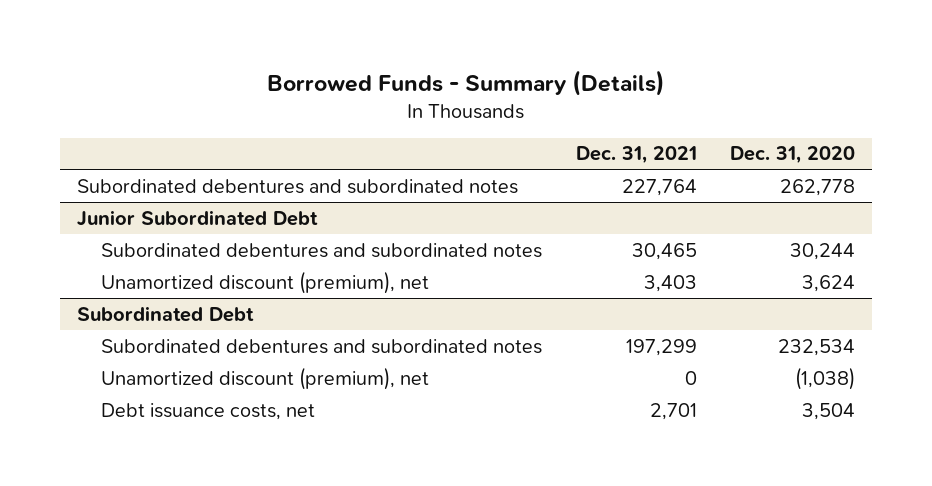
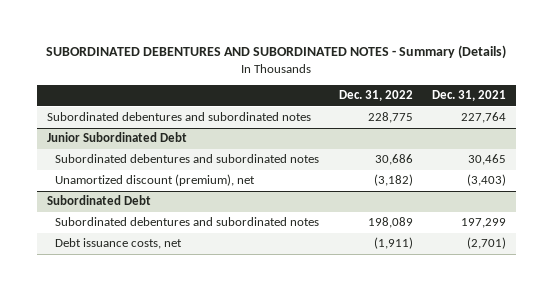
- Borrowed Funds - Summary (Details)
+ SUBORDINATED DEBENTURES AND SUBORDINATED NOTES - Summary (Details)
- | Dec. 31, 2021 | Dec. 31, 2020
+ | Dec. 31, 2022 | Dec. 31, 2021
@ Junior Subordinated Debt
- Unamortized discount (premium), net | 3,403 | 3,624
+ Unamortized discount (premium), net | (3,182) | (3,403)
@ Subordinated Debt
- Unamortized discount (premium), net | 0 | (1,038)
- Debt issuance costs, net | 2,701 | 3,504
+ Debt issuance costs, net | (1,911) | (2,701)

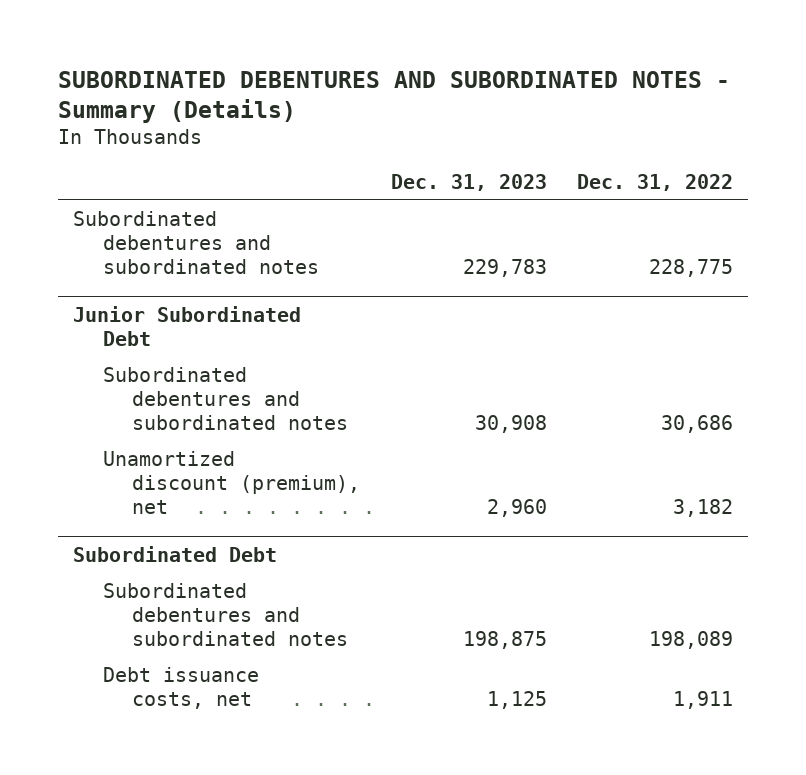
- | Dec. 31, 2022 | Dec. 31, 2021
+ | Dec. 31, 2023 | Dec. 31, 2022
@ Junior Subordinated Debt
- Unamortized discount (premium), net | (3,182) | (3,403)
+ Unamortized discount (premium), net | 2,960 | 3,182
@ Subordinated Debt
- Debt issuance costs, net | (1,911) | (2,701)
+ Debt issuance costs, net | 1,125 | 1,911

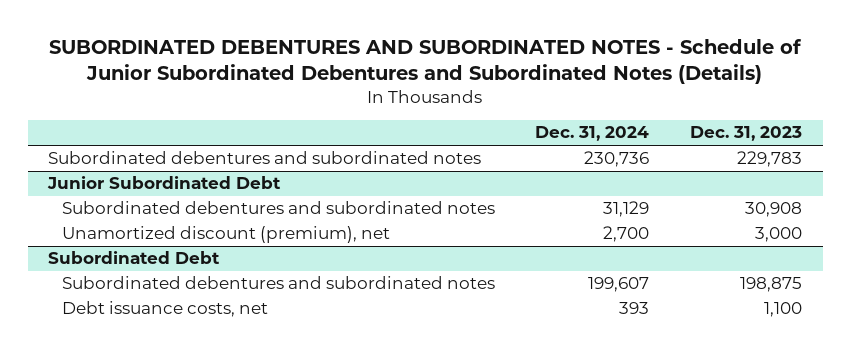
- SUBORDINATED DEBENTURES AND SUBORDINATED NOTES - Summary (Details)
+ SUBORDINATED DEBENTURES AND SUBORDINATED NOTES - Schedule of Junior Subordinated Debentures and Subordinated Notes (Details)
- | Dec. 31, 2023 | Dec. 31, 2022
+ | Dec. 31, 2024 | Dec. 31, 2023
@ Junior Subordinated Debt
- Unamortized discount (premium), net | 2,960 | 3,182
+ Unamortized discount (premium), net | 2,700 | 3,000
@ Subordinated Debt
- Debt issuance costs, net | 1,125 | 1,911
+ Debt issuance costs, net | 393 | 1,100

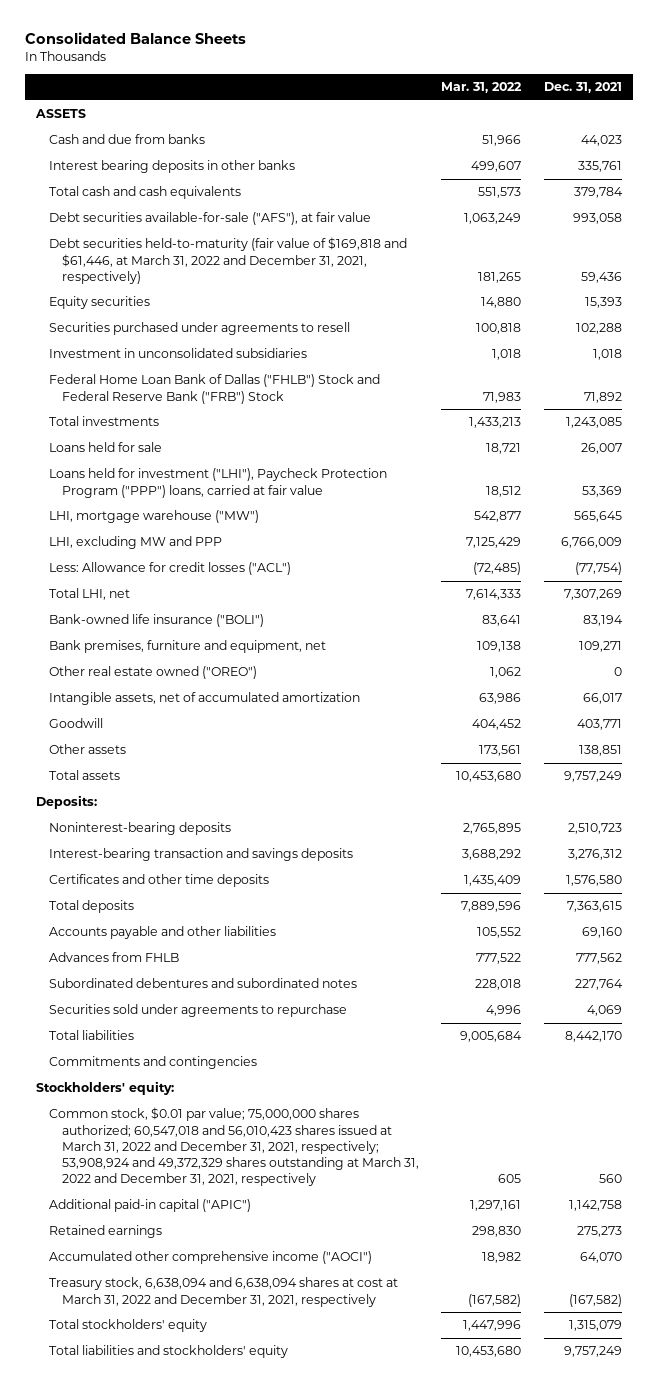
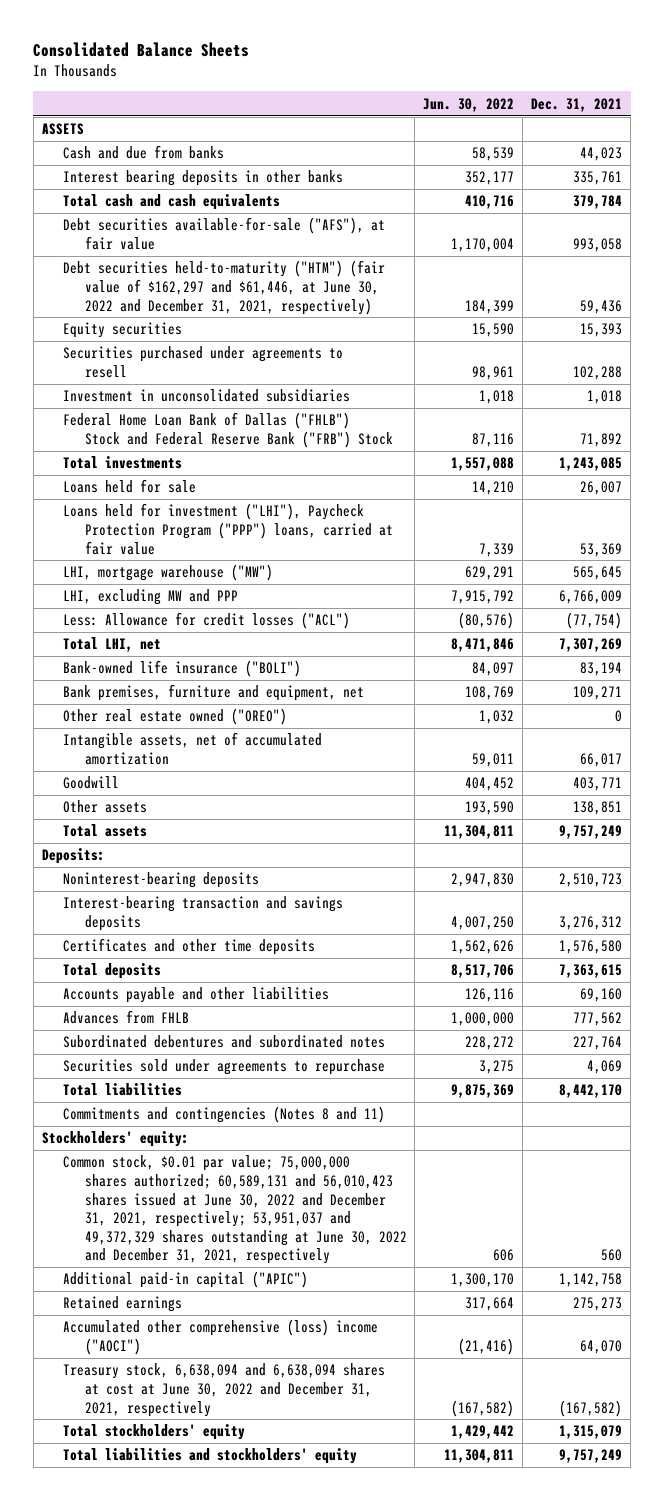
- | Mar. 31, 2022 | Dec. 31, 2021
+ | Jun. 30, 2022 | Dec. 31, 2021
- Debt securities held-to-maturity (fair value of $169,818 and $61,446, at March 31, 2022 and December 31, 2021, respectively) | 181,265 | 59,436
+ Debt securities held-to-maturity ("HTM") (fair value of $162,297 and $61,446, at June 30, 2022 and December 31, 2021, respectively) | 184,399 | 59,436
- Commitments and contingencies
+ Commitments and contingencies (Notes 8 and 11)
- Common stock, $0.01 par value; 75,000,000 shares authorized; 60,547,018 and 56,010,423 shares issued at March 31, 2022 and December 31, 2021, respectively; 53,908,924 and 49,372,329 shares outstanding at March 31, 2022 and December 31, 2021, respectively | 605 | 560
+ Common stock, $0.01 par value; 75,000,000 shares authorized; 60,589,131 and 56,010,423 shares issued at June 30, 2022 and December 31, 2021, respectively; 53,951,037 and 49,372,329 shares outstanding at June 30, 2022 and December 31, 2021, respectively | 606 | 560
- Accumulated other comprehensive income ("AOCI") | 18,982 | 64,070
- Treasury stock, 6,638,094 and 6,638,094 shares at cost at March 31, 2022 and December 31, 2021, respectively | (167,582) | (167,582)
+ Accumulated other comprehensive (loss) income ("AOCI") | (21,416) | 64,070
+ Treasury stock, 6,638,094 and 6,638,094 shares at cost at June 30, 2022 and December 31, 2021, respectively | (167,582) | (167,582)

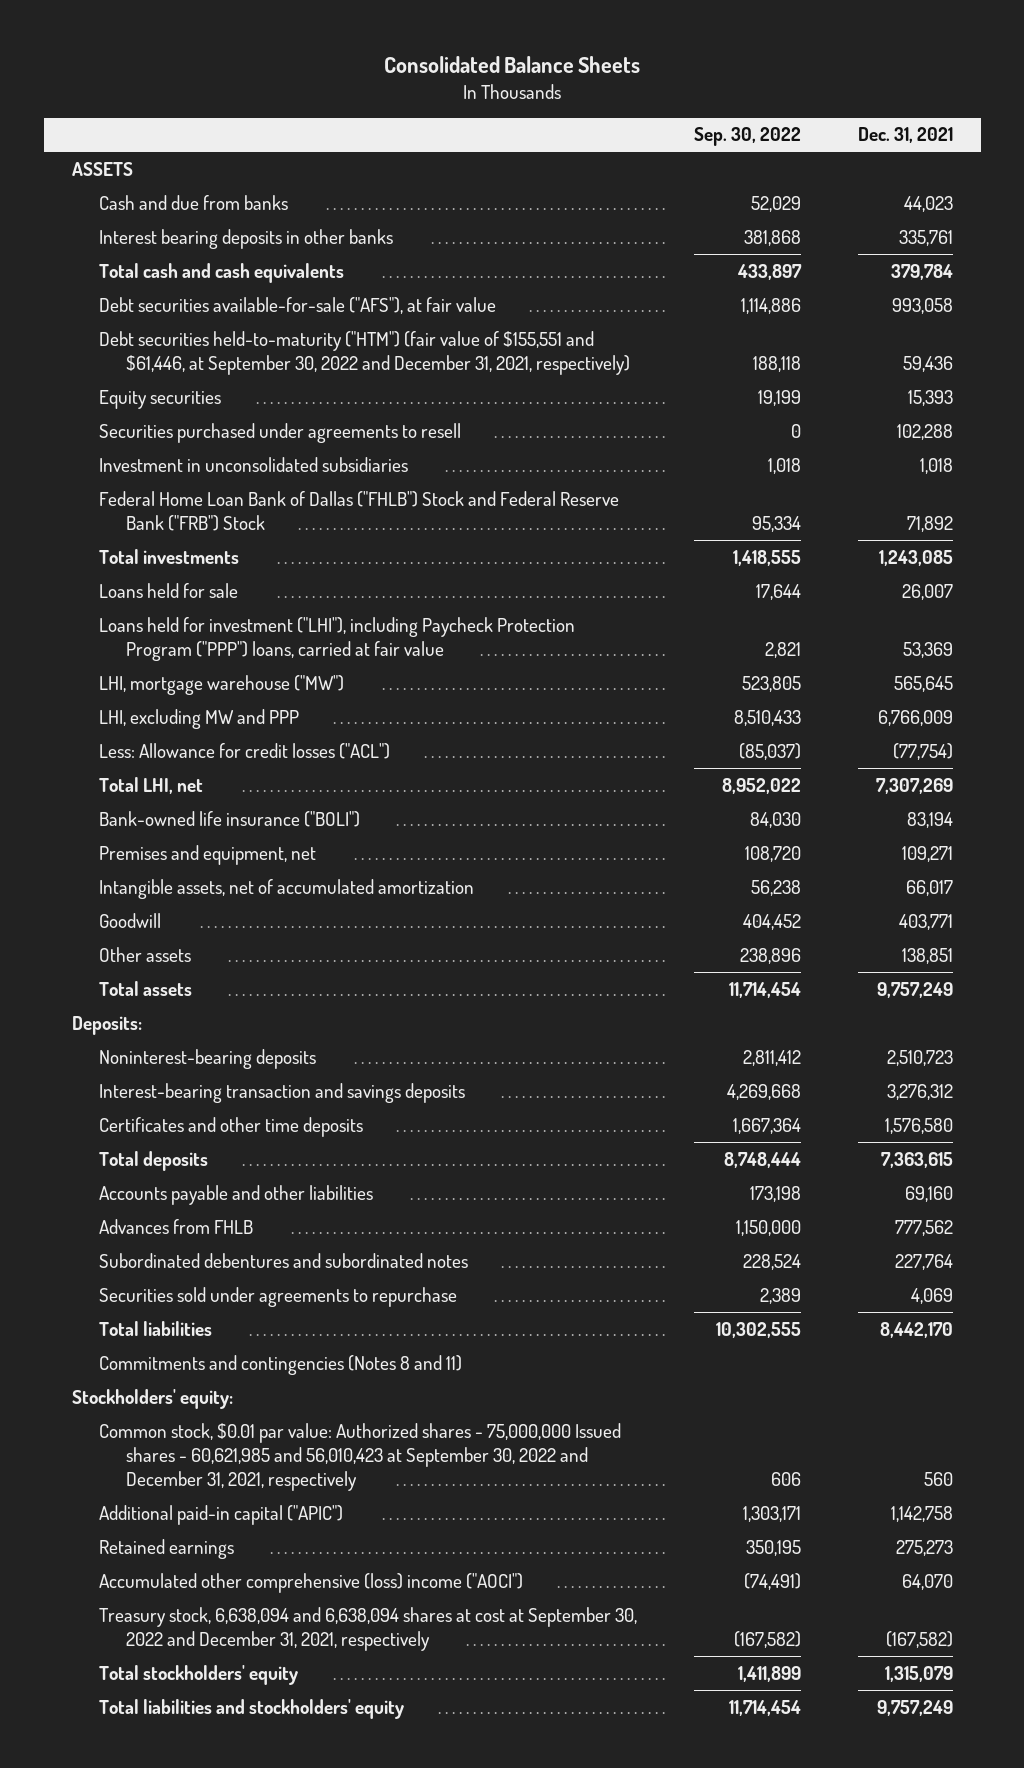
- | Jun. 30, 2022 | Dec. 31, 2021
+ | Sep. 30, 2022 | Dec. 31, 2021
- Debt securities held-to-maturity ("HTM") (fair value of $162,297 and $61,446, at June 30, 2022 and December 31, 2021, respectively) | 184,399 | 59,436
+ Debt securities held-to-maturity ("HTM") (fair value of $155,551 and $61,446, at September 30, 2022 and December 31, 2021, respectively) | 188,118 | 59,436
- Loans held for investment ("LHI"), Paycheck Protection Program ("PPP") loans, carried at fair value | 7,339 | 53,369
+ Loans held for investment ("LHI"), including Paycheck Protection Program ("PPP") loans, carried at fair value | 2,821 | 53,369
- Bank premises, furniture and equipment, net | 108,769 | 109,271
- Other real estate owned ("OREO") | 1,032 | 0
+ Premises and equipment, net | 108,720 | 109,271
- Common stock, $0.01 par value; 75,000,000 shares authorized; 60,589,131 and 56,010,423 shares issued at June 30, 2022 and December 31, 2021, respectively; 53,951,037 and 49,372,329 shares outstanding at June 30, 2022 and December 31, 2021, respectively | 606 | 560
+ Common stock, $0.01 par value: Authorized shares - 75,000,000 Issued shares - 60,621,985 and 56,010,423 at September 30, 2022 and December 31, 2021, respectively | 606 | 560
- Treasury stock, 6,638,094 and 6,638,094 shares at cost at June 30, 2022 and December 31, 2021, respectively | (167,582) | (167,582)
+ Treasury stock, 6,638,094 and 6,638,094 shares at cost at September 30, 2022 and December 31, 2021, respectively | (167,582) | (167,582)

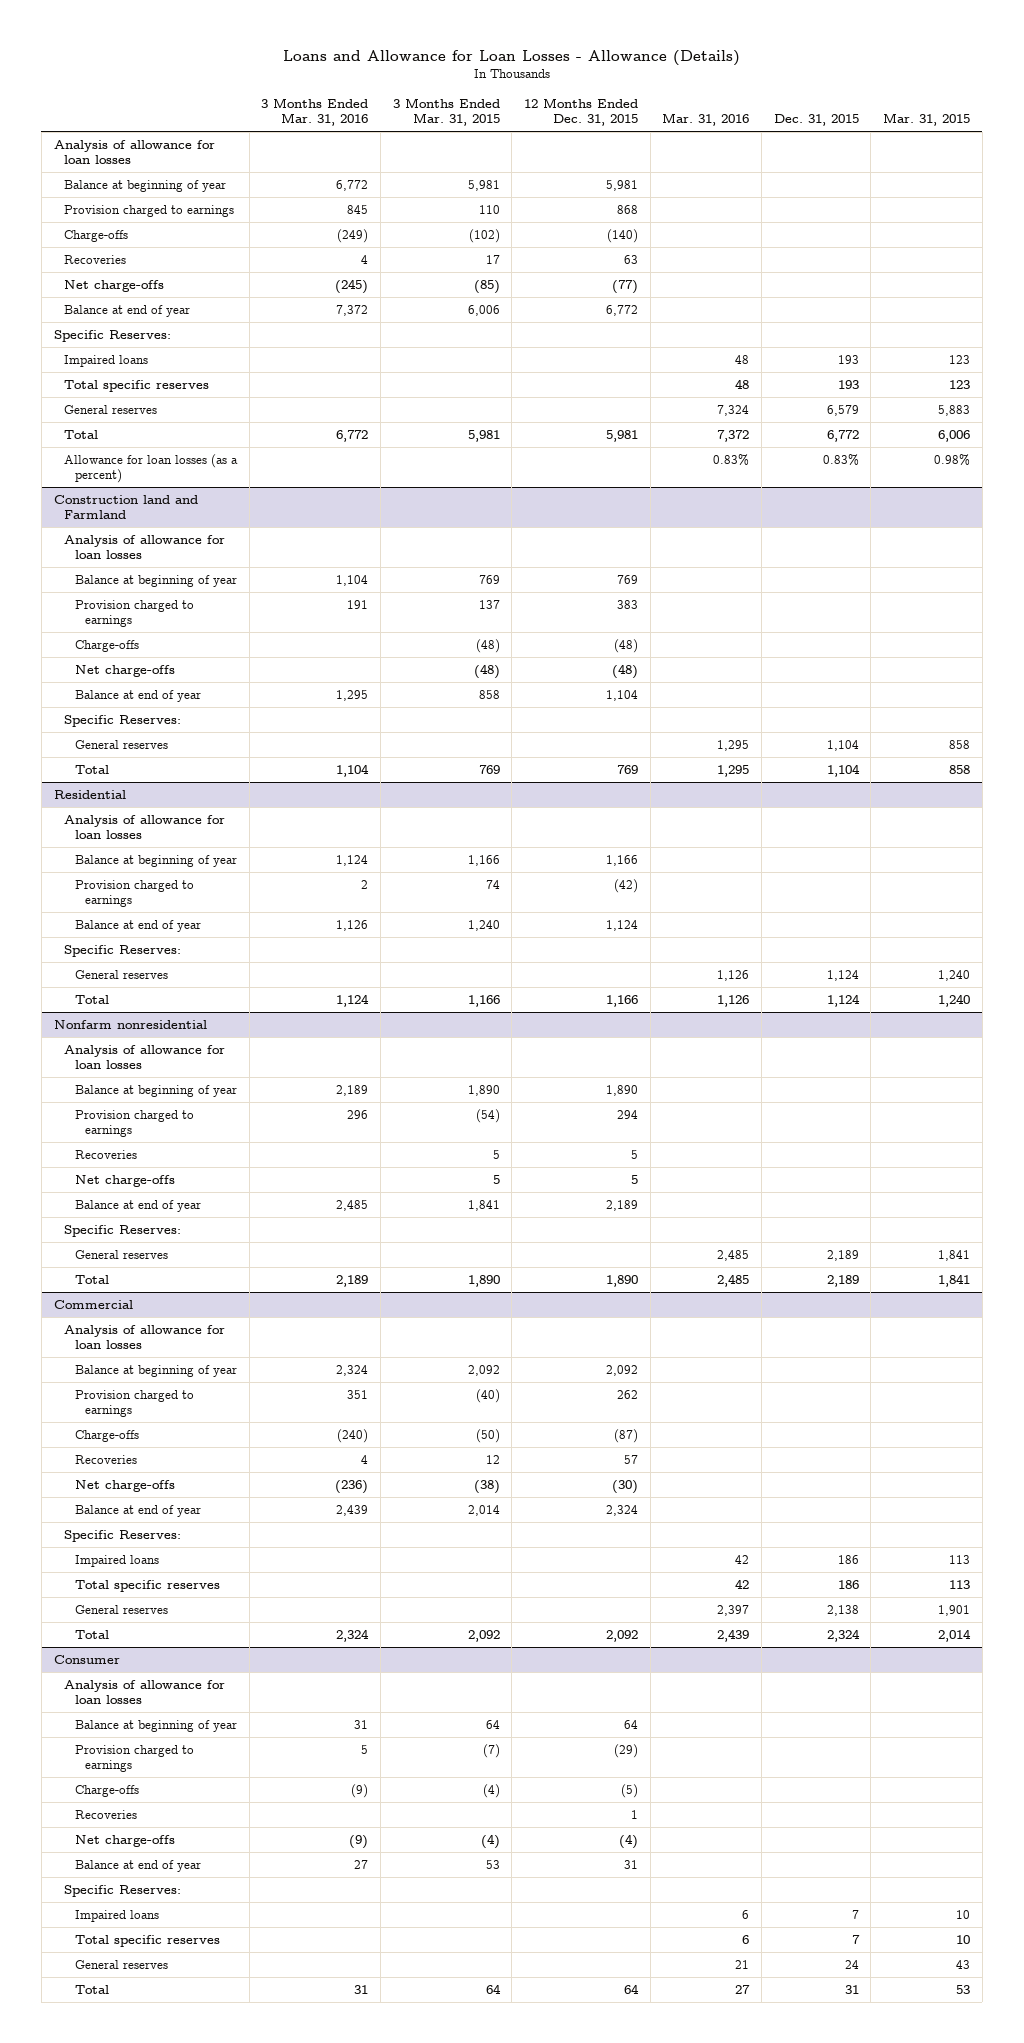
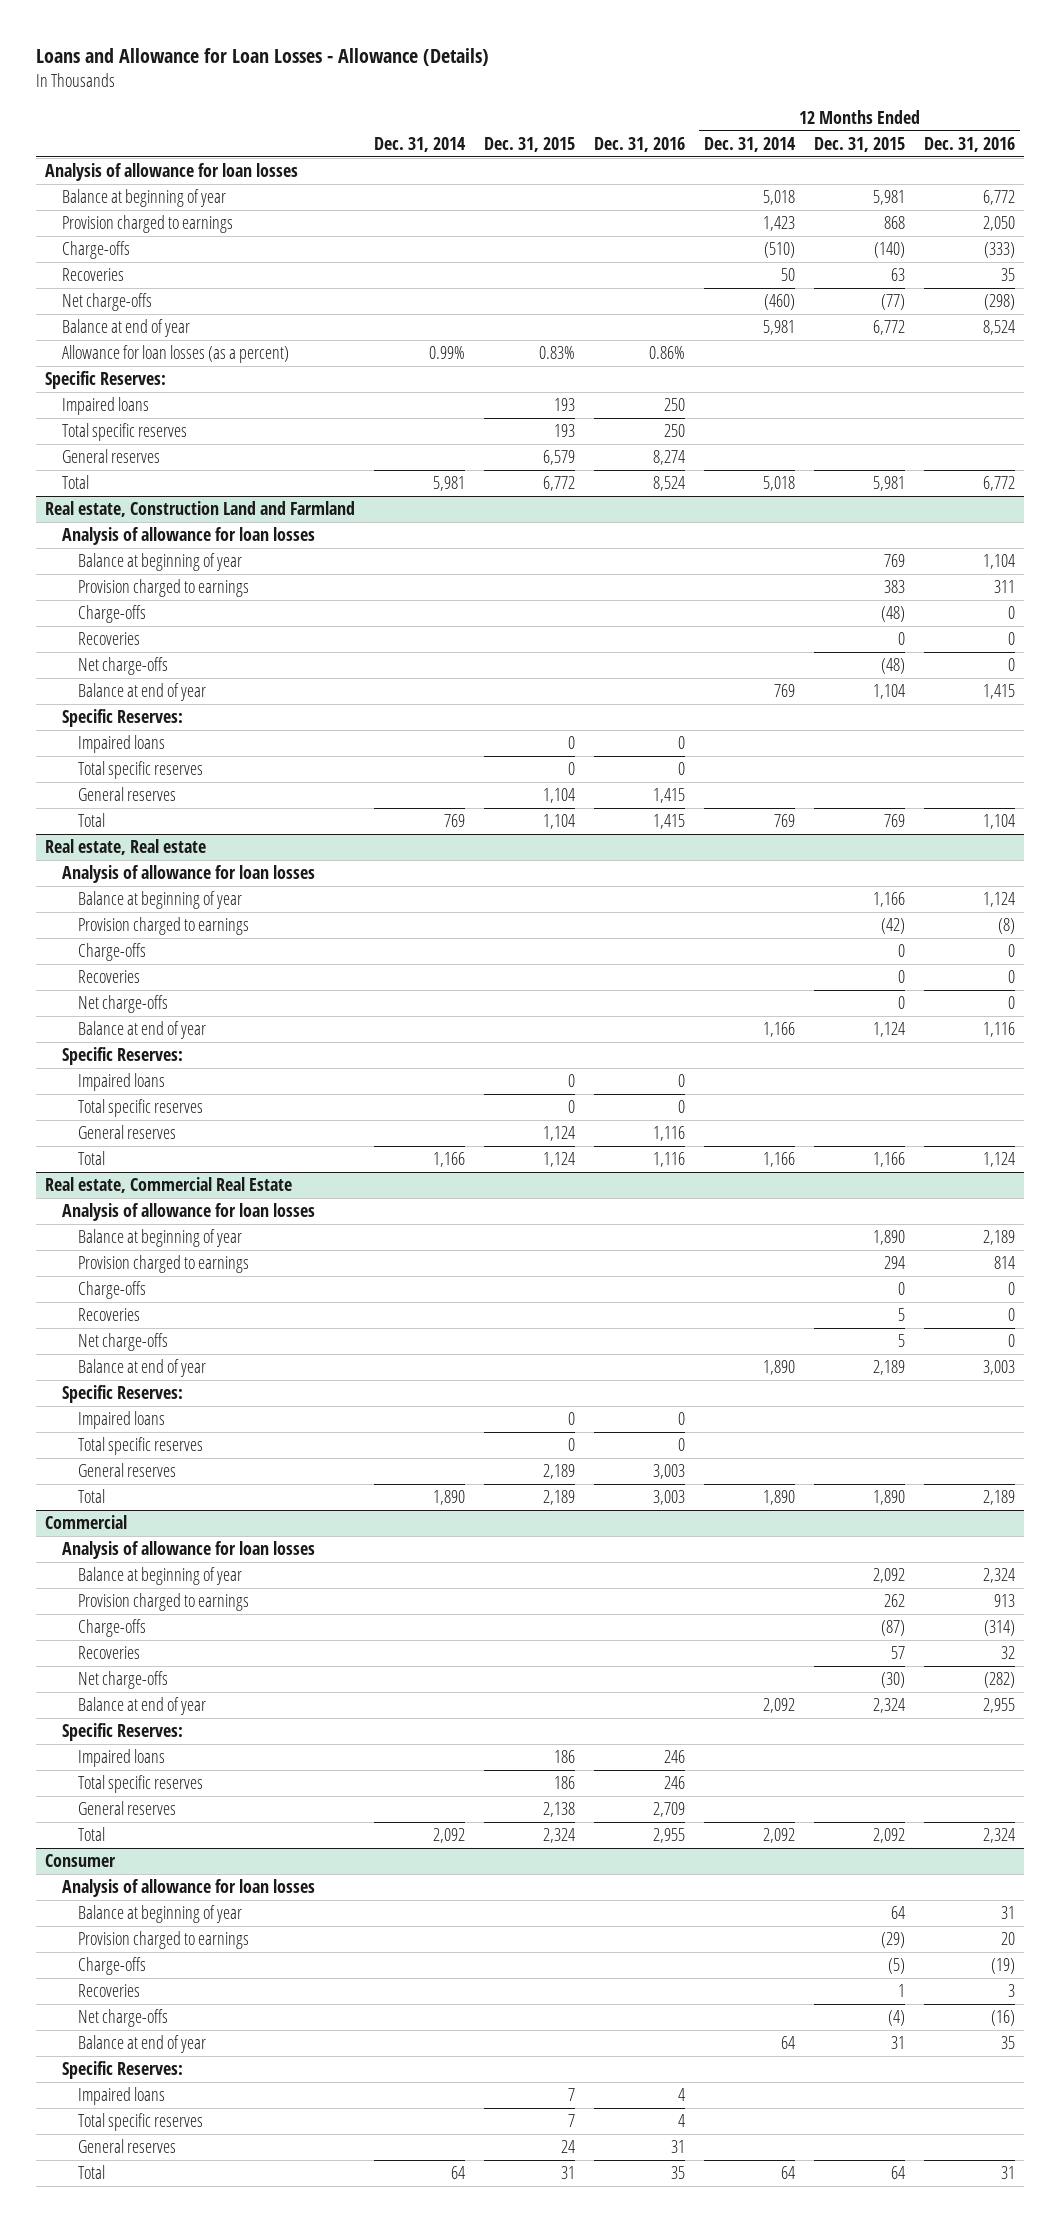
- | 3 Months Ended Mar. 31, 2016 | 3 Months Ended Mar. 31, 2015 | 12 Months Ended Dec. 31, 2015 | Mar. 31, 2016 | Dec. 31, 2015 | Mar. 31, 2015
+ | Dec. 31, 2014 | Dec. 31, 2015 | Dec. 31, 2016 | 12 Months Ended Dec. 31, 2014 | 12 Months Ended Dec. 31, 2015 | 12 Months Ended Dec. 31, 2016
moved up: Allowance for loan losses (as a percent) | 0.99% | 0.83% | 0.86% | | |
- Construction land and Farmland
+ Real estate, Construction Land and Farmland
+ Recoveries | | | | | 0 | 0
+ Impaired loans | | 0 | 0 | | |
+ Total specific reserves | | 0 | 0 | | |
- Residential
+ Real estate, Real estate
+ Charge-offs | | | | | 0 | 0
+ Recoveries | | | | | 0 | 0
+ Net charge-offs | | | | | 0 | 0
+ Impaired loans | | 0 | 0 | | |
+ Total specific reserves | | 0 | 0 | | |
- Nonfarm nonresidential
+ Real estate, Commercial Real Estate
+ Charge-offs | | | | | 0 | 0
+ Impaired loans | | 0 | 0 | | |
+ Total specific reserves | | 0 | 0 | | |

